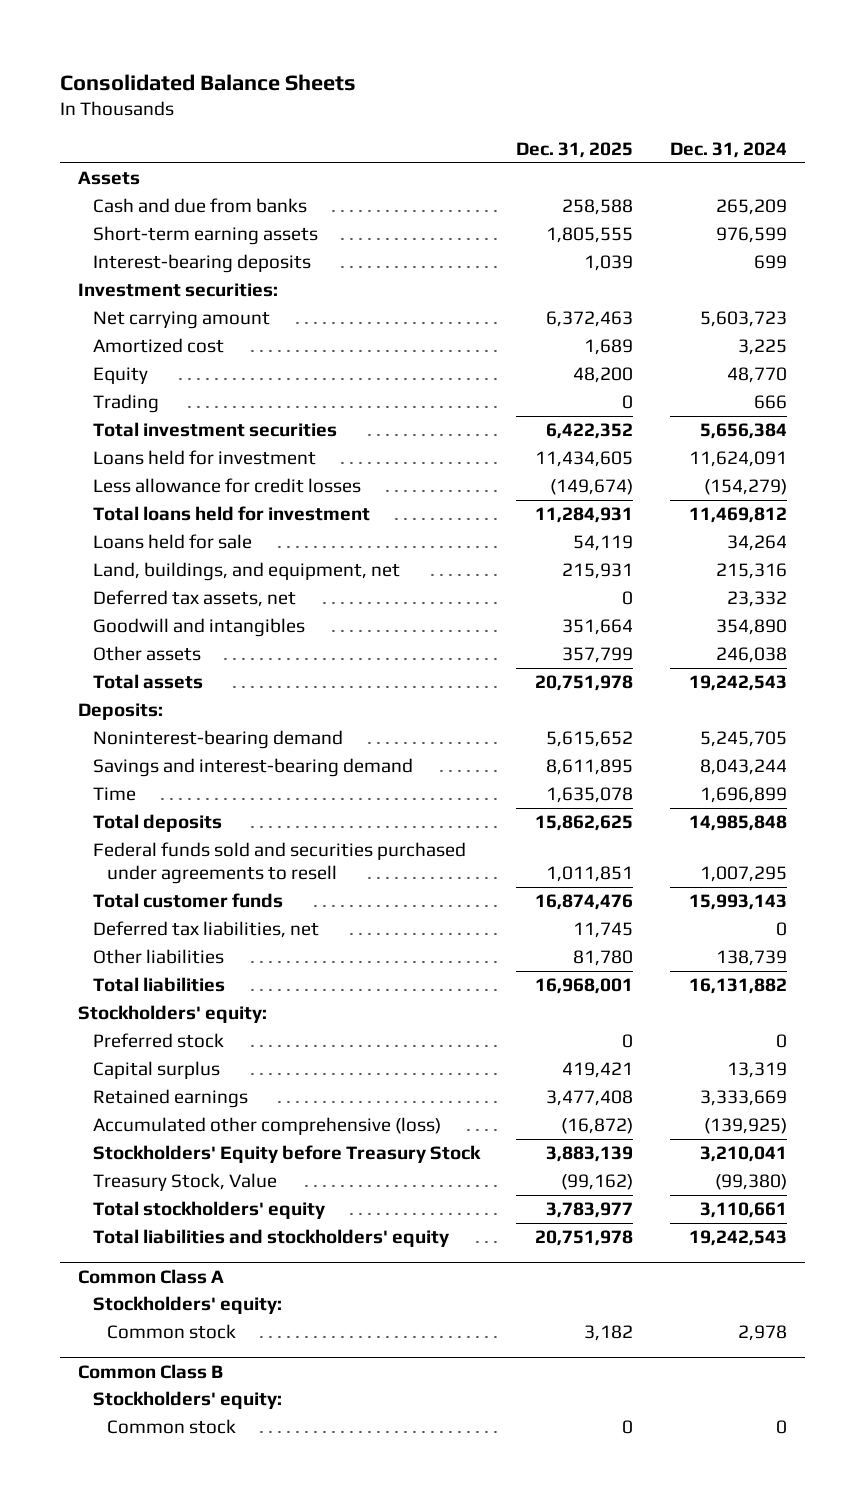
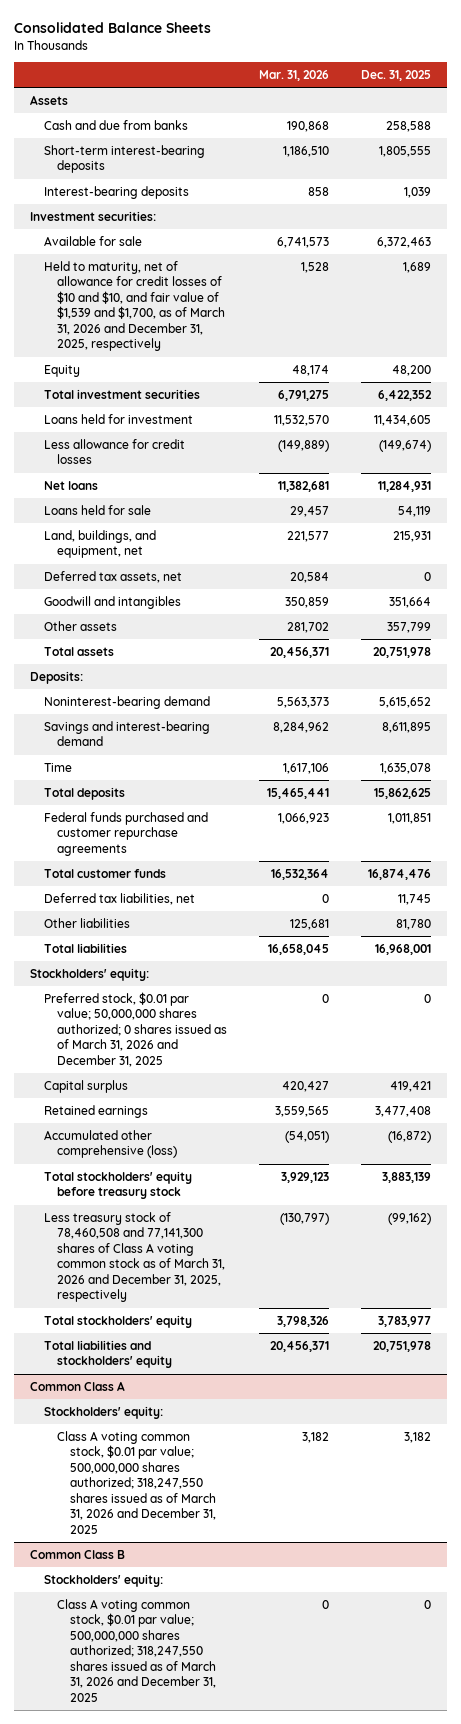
- | Dec. 31, 2025 | Dec. 31, 2024
+ | Mar. 31, 2026 | Dec. 31, 2025
- Short-term earning assets | 1,805,555 | 976,599
+ Short-term interest-bearing deposits | 1,186,510 | 1,805,555
- Net carrying amount | 6,372,463 | 5,603,723
- Amortized cost | 1,689 | 3,225
+ Available for sale | 6,741,573 | 6,372,463
+ Held to maturity, net of allowance for credit losses of $10 and $10, and fair value of $1,539 and $1,700, as of March 31, 2026 and December 31, 2025, respectively | 1,528 | 1,689
- Trading | 0 | 666
- Total loans held for investment | 11,284,931 | 11,469,812
+ Net loans | 11,382,681 | 11,284,931
- Federal funds sold and securities purchased under agreements to resell | 1,011,851 | 1,007,295
+ Federal funds purchased and customer repurchase agreements | 1,066,923 | 1,011,851
- Preferred stock | 0 | 0
+ Preferred stock, $0.01 par value; 50,000,000 shares authorized; 0 shares issued as of March 31, 2026 and December 31, 2025 | 0 | 0
- Stockholders' Equity before Treasury Stock | 3,883,139 | 3,210,041
- Treasury Stock, Value | (99,162) | (99,380)
+ Total stockholders' equity before treasury stock | 3,929,123 | 3,883,139
+ Less treasury stock of 78,460,508 and 77,141,300 shares of Class A voting common stock as of March 31, 2026 and December 31, 2025, respectively | (130,797) | (99,162)
@ Common Class A
- Common stock | 3,182 | 2,978
+ Class A voting common stock, $0.01 par value; 500,000,000 shares authorized; 318,247,550 shares issued as of March 31, 2026 and December 31, 2025 | 3,182 | 3,182
@ Common Class B
- Common stock | 0 | 0
+ Class A voting common stock, $0.01 par value; 500,000,000 shares authorized; 318,247,550 shares issued as of March 31, 2026 and December 31, 2025 | 0 | 0

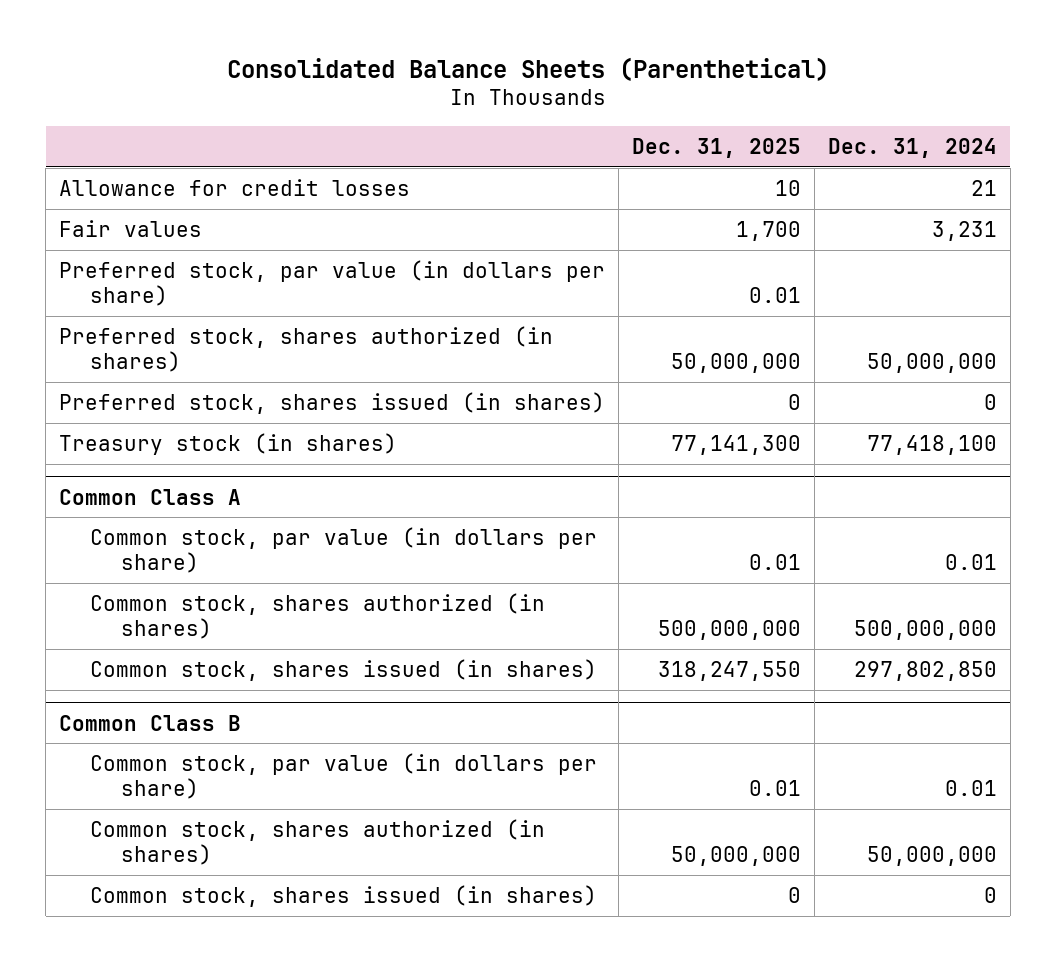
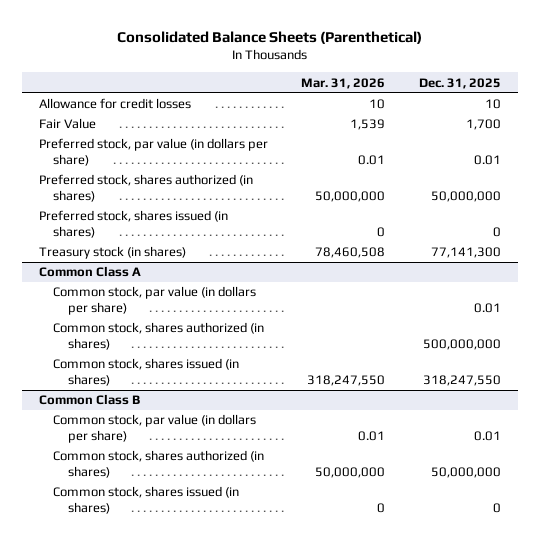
- | Dec. 31, 2025 | Dec. 31, 2024
+ | Mar. 31, 2026 | Dec. 31, 2025
- Fair values | 1,700 | 3,231
+ Fair Value | 1,539 | 1,700

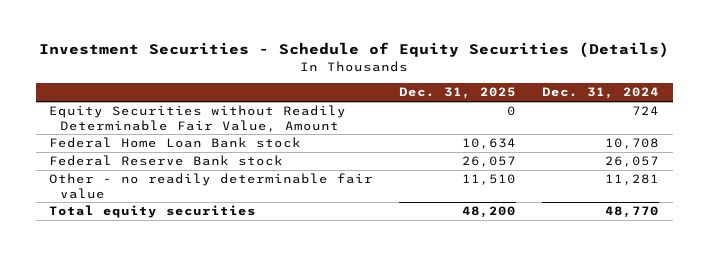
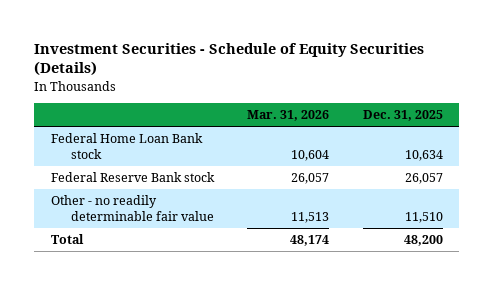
- | Dec. 31, 2025 | Dec. 31, 2024
+ | Mar. 31, 2026 | Dec. 31, 2025
- Equity Securities without Readily Determinable Fair Value, Amount | 0 | 724
- Total equity securities | 48,200 | 48,770
+ Total | 48,174 | 48,200

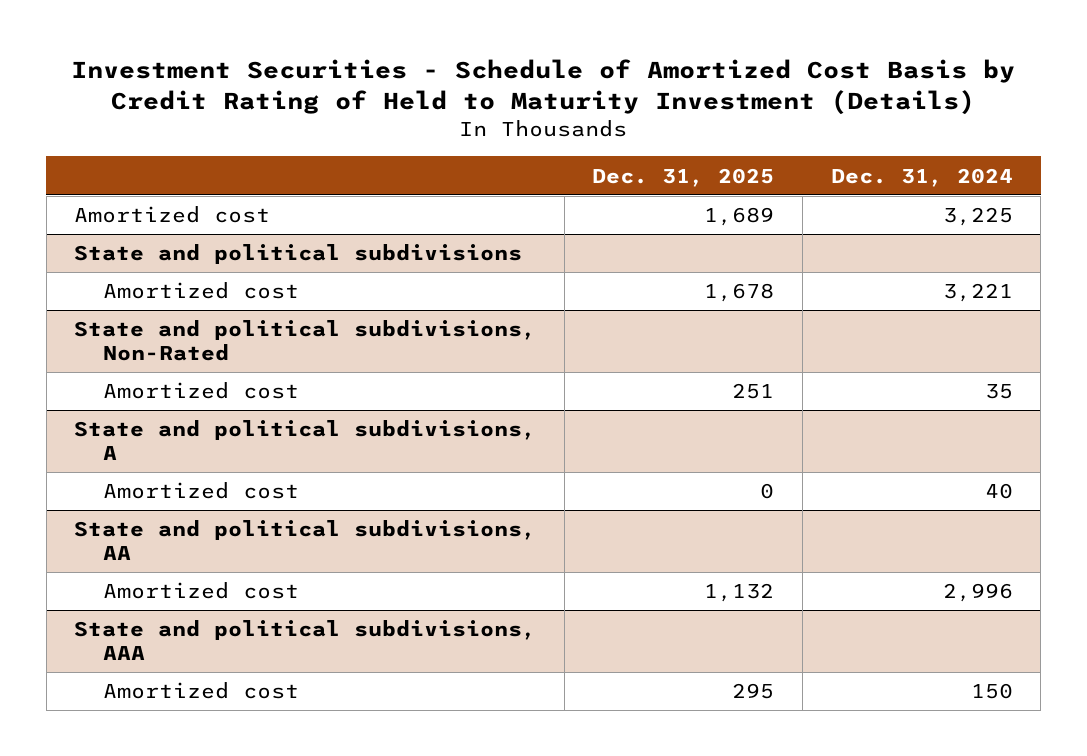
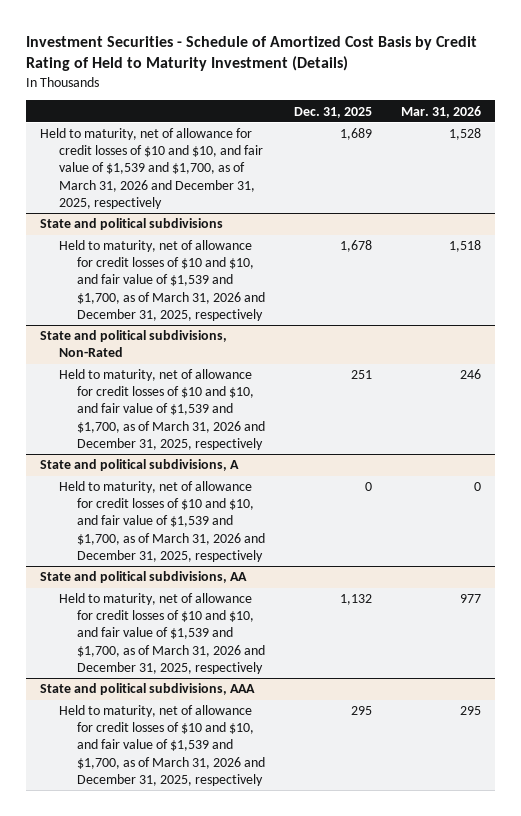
- | Dec. 31, 2025 | Dec. 31, 2024
+ | Dec. 31, 2025 | Mar. 31, 2026
- Amortized cost | 1,689 | 3,225
+ Held to maturity, net of allowance for credit losses of $10 and $10, and fair value of $1,539 and $1,700, as of March 31, 2026 and December 31, 2025, respectively | 1,689 | 1,528
@ State and political subdivisions
- Amortized cost | 1,678 | 3,221
+ Held to maturity, net of allowance for credit losses of $10 and $10, and fair value of $1,539 and $1,700, as of March 31, 2026 and December 31, 2025, respectively | 1,678 | 1,518
@ State and political subdivisions, Non-Rated
- Amortized cost | 251 | 35
+ Held to maturity, net of allowance for credit losses of $10 and $10, and fair value of $1,539 and $1,700, as of March 31, 2026 and December 31, 2025, respectively | 251 | 246
@ State and political subdivisions, A
- Amortized cost | 0 | 40
+ Held to maturity, net of allowance for credit losses of $10 and $10, and fair value of $1,539 and $1,700, as of March 31, 2026 and December 31, 2025, respectively | 0 | 0
@ State and political subdivisions, AA
- Amortized cost | 1,132 | 2,996
+ Held to maturity, net of allowance for credit losses of $10 and $10, and fair value of $1,539 and $1,700, as of March 31, 2026 and December 31, 2025, respectively | 1,132 | 977
@ State and political subdivisions, AAA
- Amortized cost | 295 | 150
+ Held to maturity, net of allowance for credit losses of $10 and $10, and fair value of $1,539 and $1,700, as of March 31, 2026 and December 31, 2025, respectively | 295 | 295

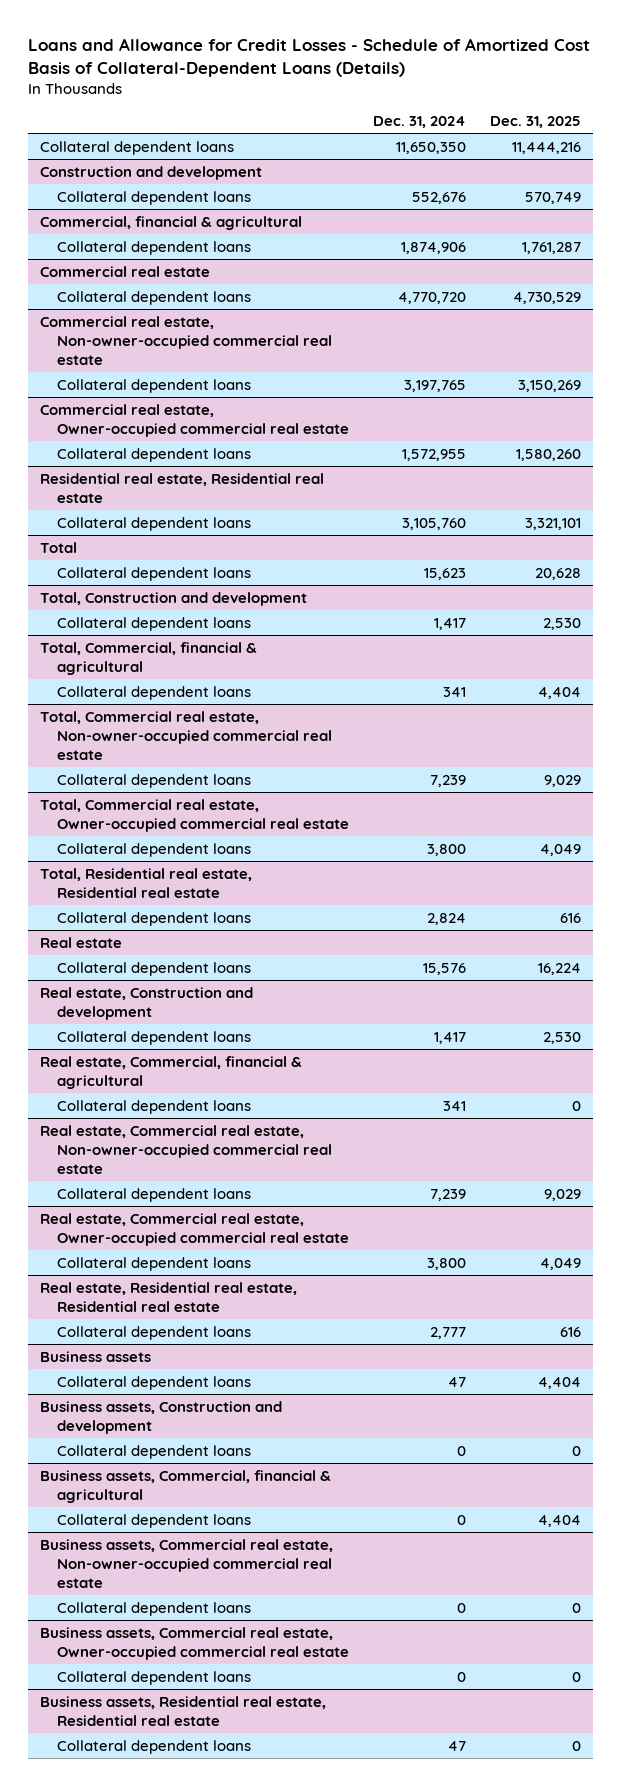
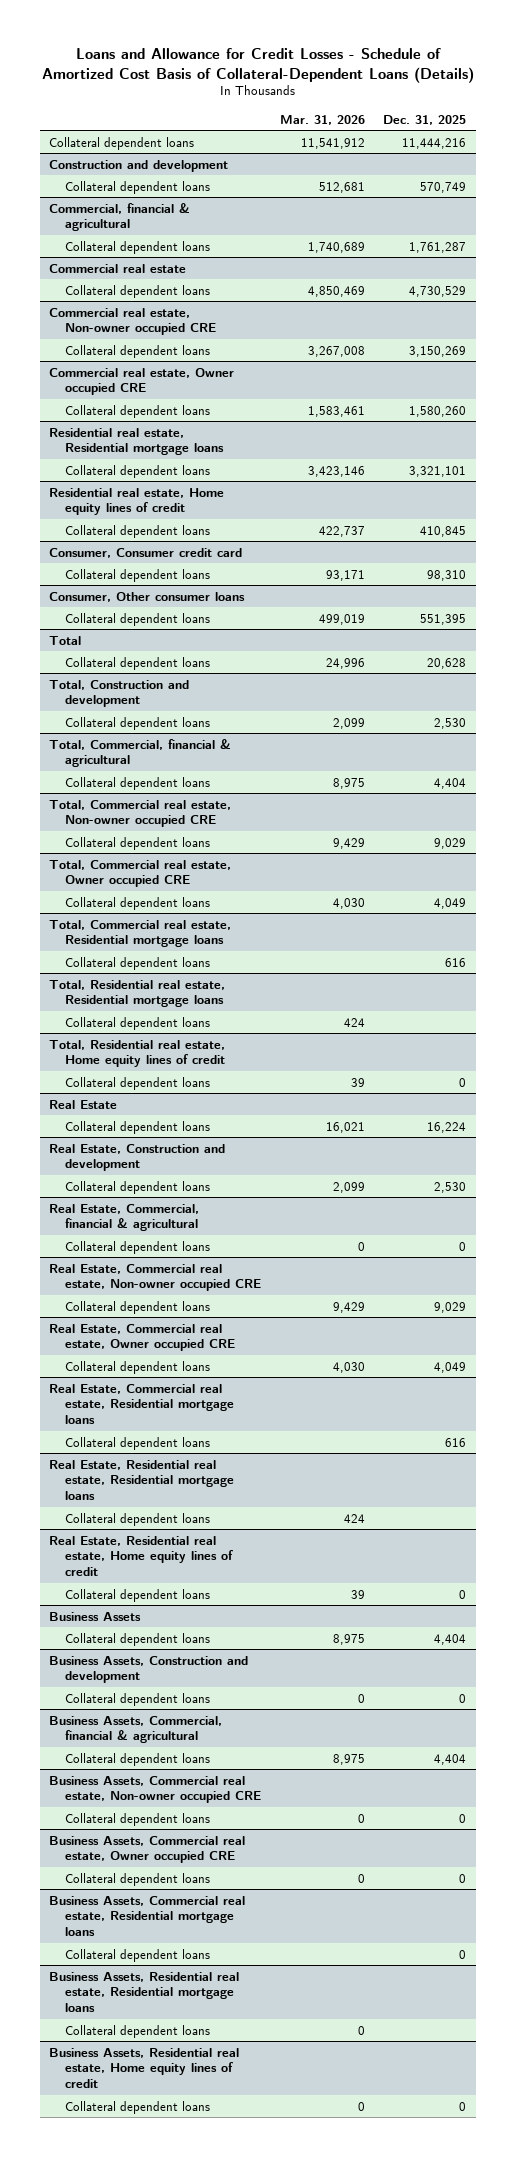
- | Dec. 31, 2024 | Dec. 31, 2025
+ | Mar. 31, 2026 | Dec. 31, 2025
- Commercial real estate, Non-owner-occupied commercial real estate
+ Commercial real estate, Non-owner occupied CRE
- Commercial real estate, Owner-occupied commercial real estate
+ Commercial real estate, Owner occupied CRE
- Residential real estate, Residential real estate
+ Residential real estate, Residential mortgage loans
+ Residential real estate, Home equity lines of credit
+ Collateral dependent loans | 422,737 | 410,845
+ Consumer, Consumer credit card
+ Collateral dependent loans | 93,171 | 98,310
+ Consumer, Other consumer loans
+ Collateral dependent loans | 499,019 | 551,395
- Total, Commercial real estate, Non-owner-occupied commercial real estate
+ Total, Commercial real estate, Non-owner occupied CRE
- Total, Commercial real estate, Owner-occupied commercial real estate
+ Total, Commercial real estate, Owner occupied CRE
- Total, Residential real estate, Residential real estate
+ Total, Commercial real estate, Residential mortgage loans
- Real estate
+ Total, Residential real estate, Residential mortgage loans
+ Collateral dependent loans | 424 |
+ Total, Residential real estate, Home equity lines of credit
+ Collateral dependent loans | 39 | 0
+ Real Estate
- Real estate, Construction and development
+ Real Estate, Construction and development
- Real estate, Commercial, financial & agricultural
+ Real Estate, Commercial, financial & agricultural
- Real estate, Commercial real estate, Non-owner-occupied commercial real estate
+ Real Estate, Commercial real estate, Non-owner occupied CRE
- Real estate, Commercial real estate, Owner-occupied commercial real estate
+ Real Estate, Commercial real estate, Owner occupied CRE
- Real estate, Residential real estate, Residential real estate
+ Real Estate, Commercial real estate, Residential mortgage loans
- Business assets
+ Real Estate, Residential real estate, Residential mortgage loans
+ Collateral dependent loans | 424 |
+ Real Estate, Residential real estate, Home equity lines of credit
+ Collateral dependent loans | 39 | 0
+ Business Assets
- Business assets, Construction and development
+ Business Assets, Construction and development
- Business assets, Commercial, financial & agricultural
+ Business Assets, Commercial, financial & agricultural
- Business assets, Commercial real estate, Non-owner-occupied commercial real estate
+ Business Assets, Commercial real estate, Non-owner occupied CRE
- Business assets, Commercial real estate, Owner-occupied commercial real estate
+ Business Assets, Commercial real estate, Owner occupied CRE
- Business assets, Residential real estate, Residential real estate
+ Business Assets, Commercial real estate, Residential mortgage loans
+ Business Assets, Residential real estate, Residential mortgage loans
+ Collateral dependent loans | 0 |
+ Business Assets, Residential real estate, Home equity lines of credit
+ Collateral dependent loans | 0 | 0

